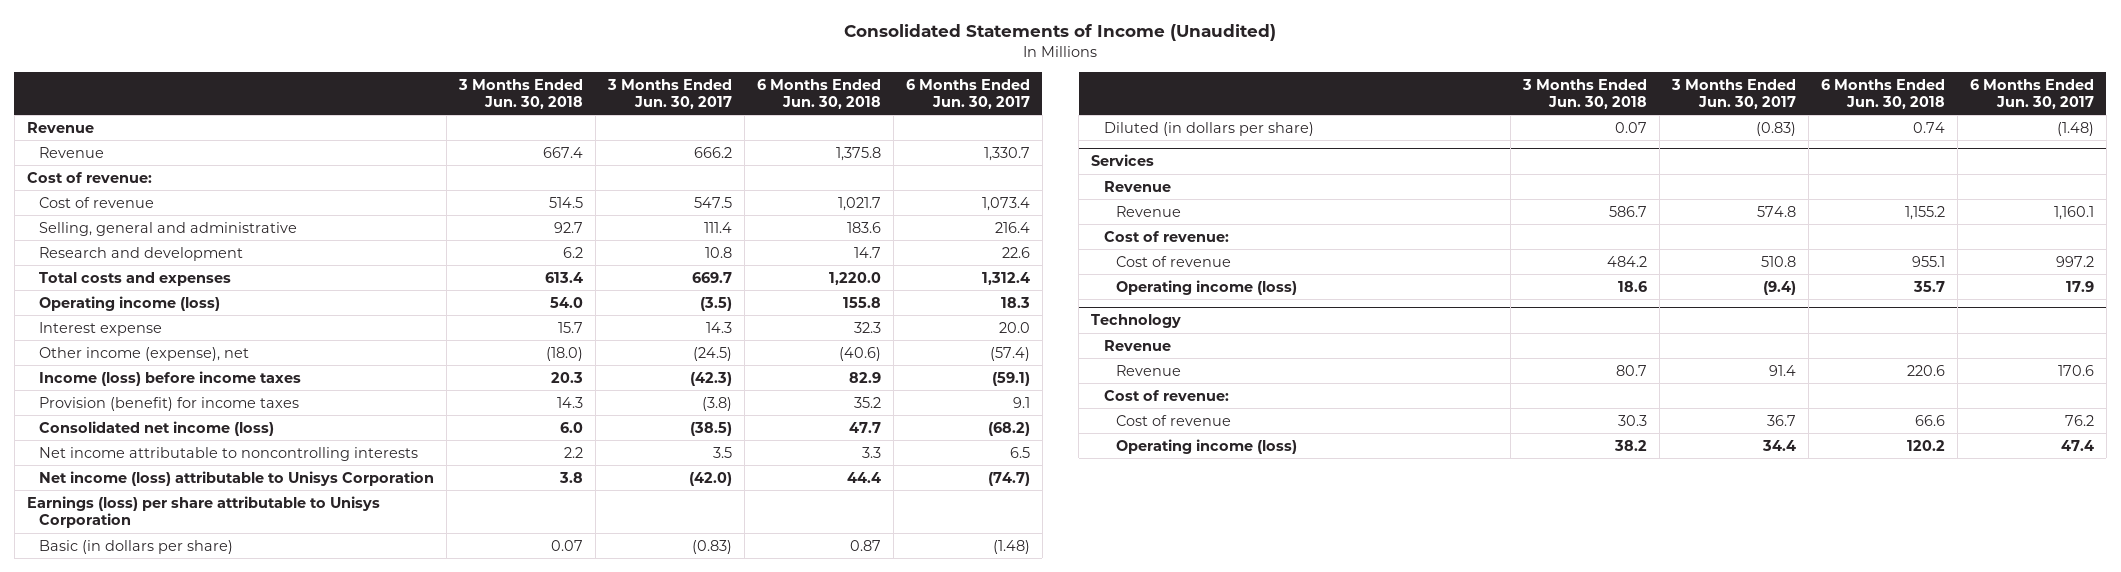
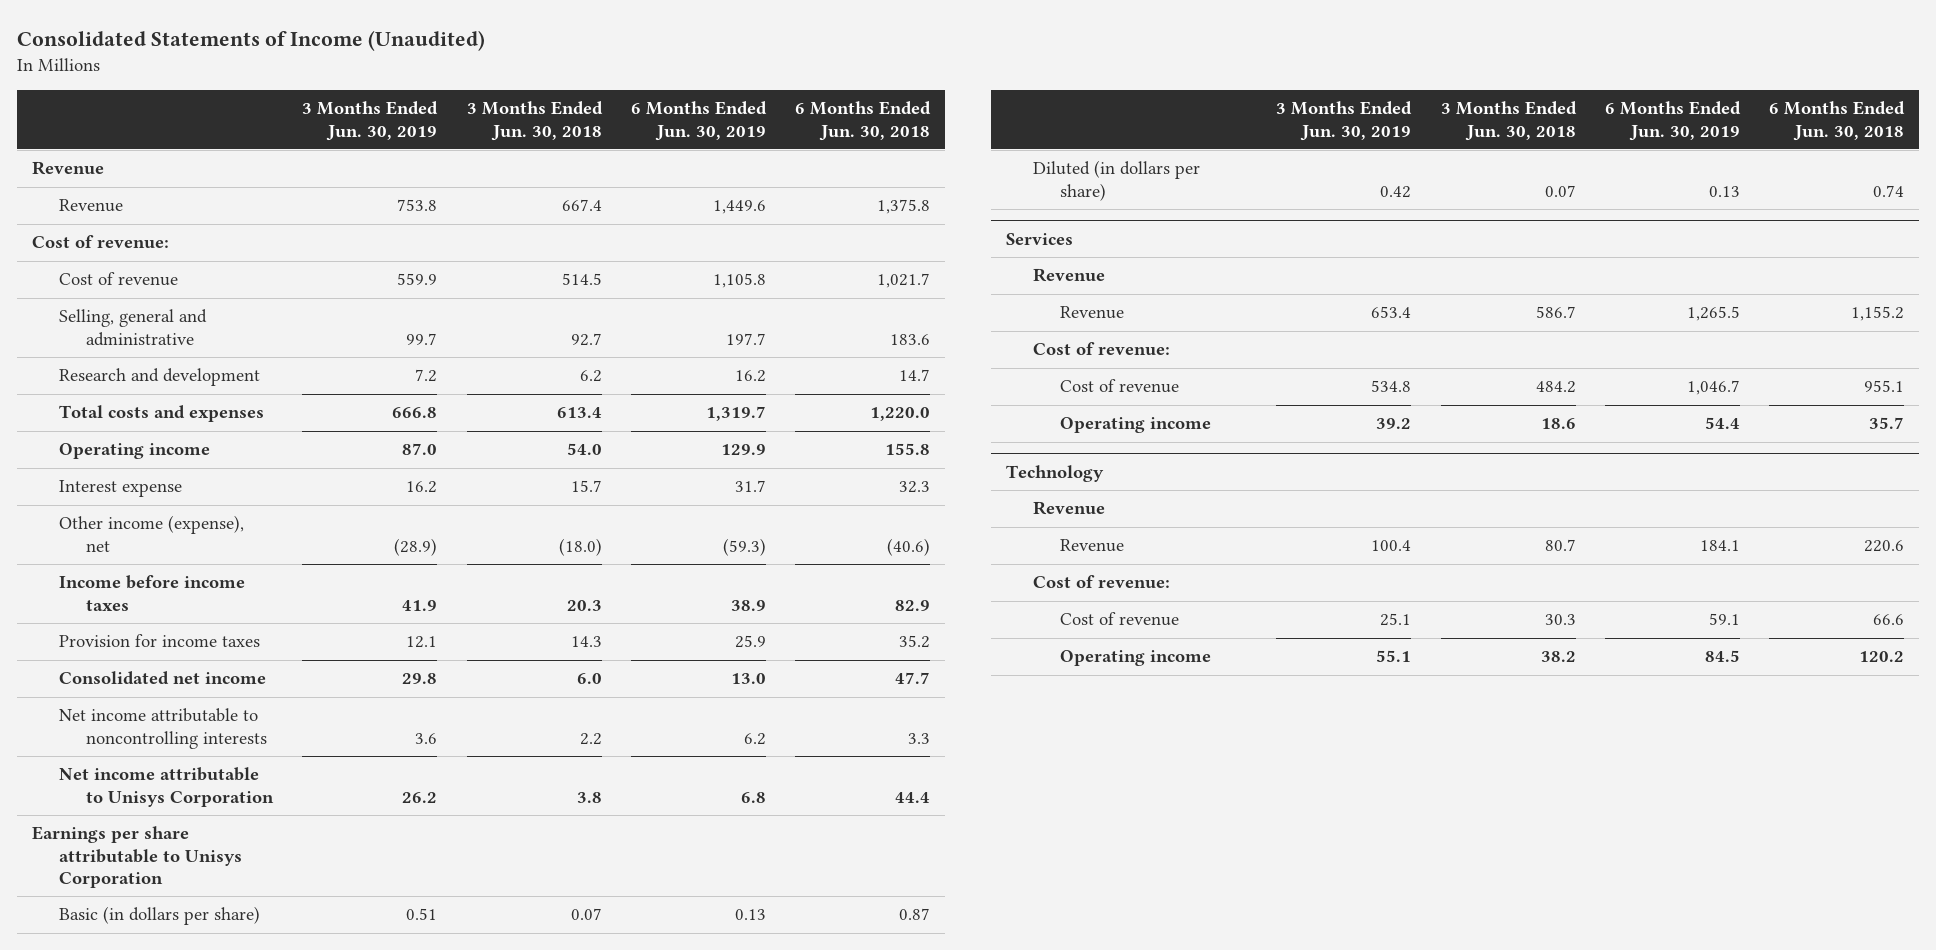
- | 3 Months Ended Jun. 30, 2018 | 3 Months Ended Jun. 30, 2017 | 6 Months Ended Jun. 30, 2018 | 6 Months Ended Jun. 30, 2017
+ | 3 Months Ended Jun. 30, 2019 | 3 Months Ended Jun. 30, 2018 | 6 Months Ended Jun. 30, 2019 | 6 Months Ended Jun. 30, 2018
- Operating income (loss) | 54.0 | (3.5) | 155.8 | 18.3
+ Operating income | 87.0 | 54.0 | 129.9 | 155.8
- Income (loss) before income taxes | 20.3 | (42.3) | 82.9 | (59.1)
- Provision (benefit) for income taxes | 14.3 | (3.8) | 35.2 | 9.1
- Consolidated net income (loss) | 6.0 | (38.5) | 47.7 | (68.2)
+ Income before income taxes | 41.9 | 20.3 | 38.9 | 82.9
+ Provision for income taxes | 12.1 | 14.3 | 25.9 | 35.2
+ Consolidated net income | 29.8 | 6.0 | 13.0 | 47.7
- Net income (loss) attributable to Unisys Corporation | 3.8 | (42.0) | 44.4 | (74.7)
- Earnings (loss) per share attributable to Unisys Corporation
+ Net income attributable to Unisys Corporation | 26.2 | 3.8 | 6.8 | 44.4
+ Earnings per share attributable to Unisys Corporation
@ Services
- Operating income (loss) | 18.6 | (9.4) | 35.7 | 17.9
+ Operating income | 39.2 | 18.6 | 54.4 | 35.7
@ Technology
- Operating income (loss) | 38.2 | 34.4 | 120.2 | 47.4
+ Operating income | 55.1 | 38.2 | 84.5 | 120.2

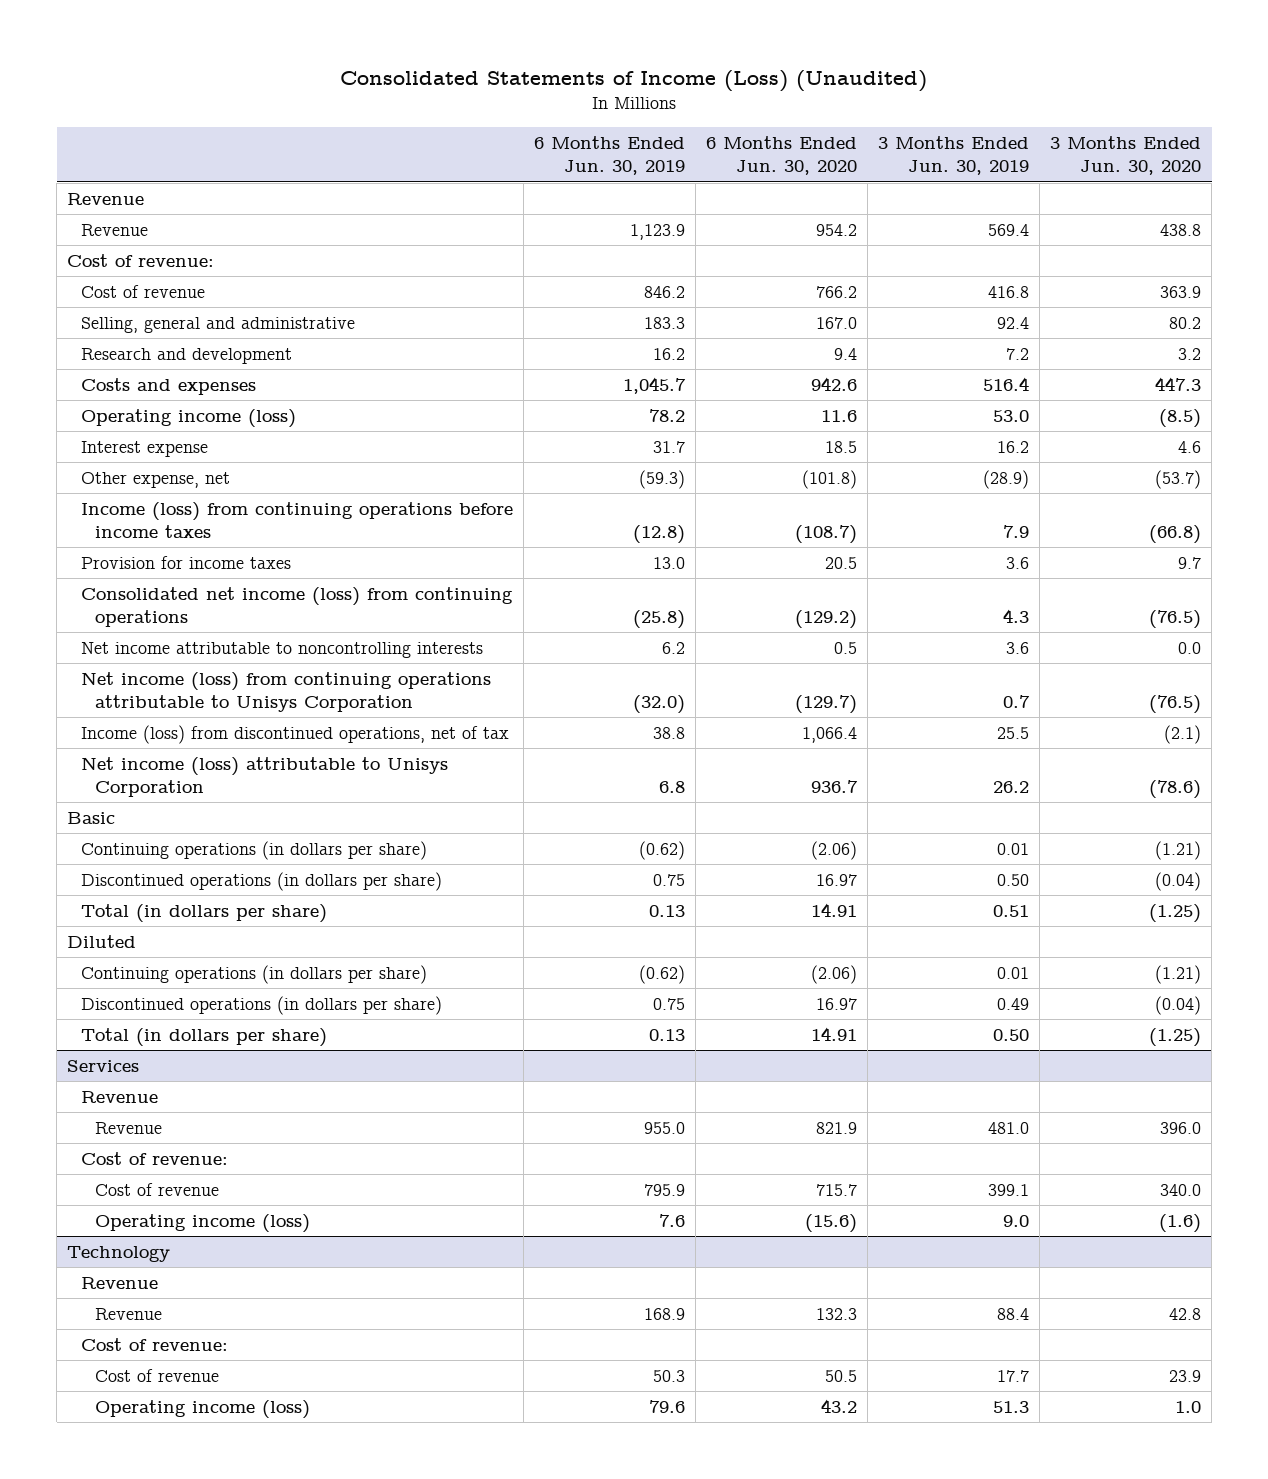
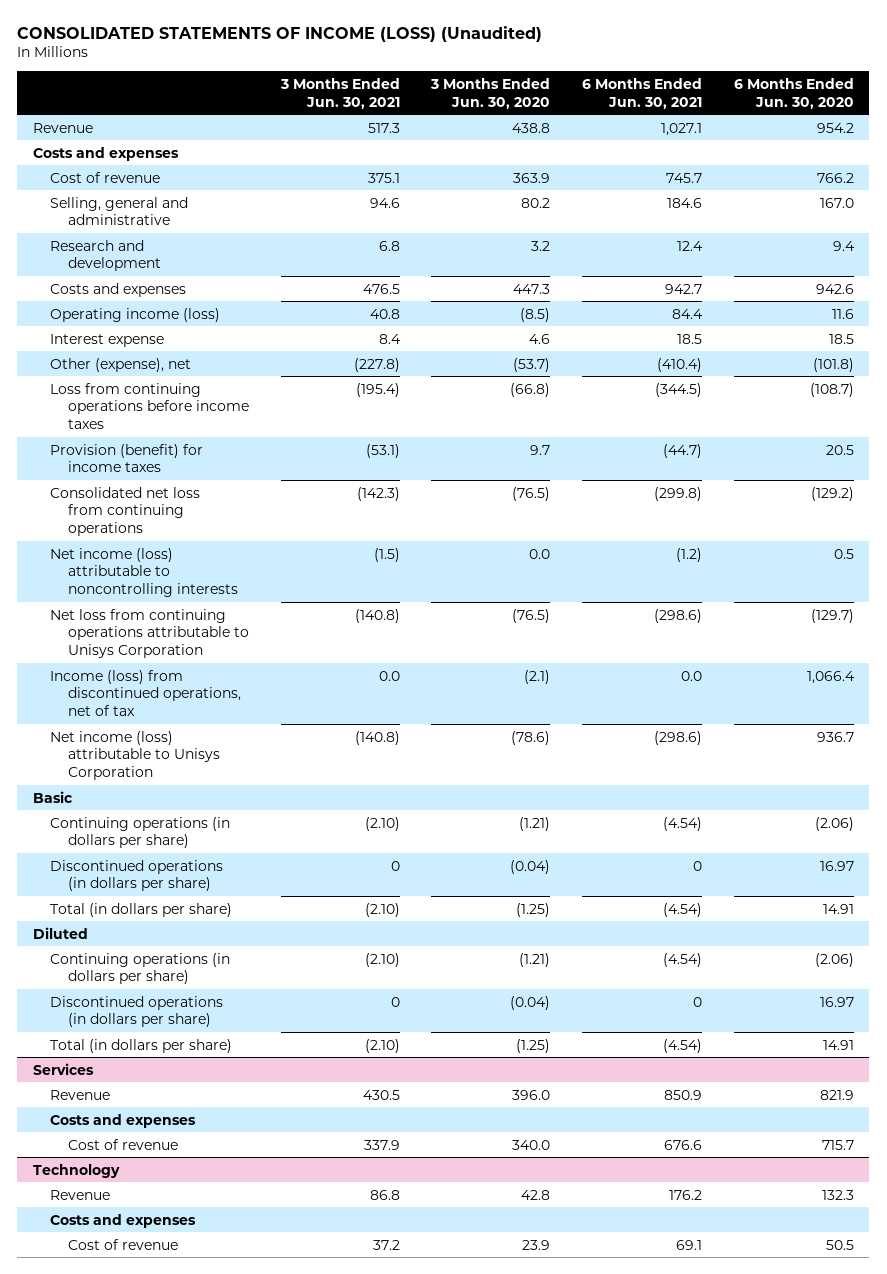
- Consolidated Statements of Income (Loss) (Unaudited)
+ CONSOLIDATED STATEMENTS OF INCOME (LOSS) (Unaudited)
- | 6 Months Ended Jun. 30, 2019 | 6 Months Ended Jun. 30, 2020 | 3 Months Ended Jun. 30, 2019 | 3 Months Ended Jun. 30, 2020
+ | 3 Months Ended Jun. 30, 2021 | 3 Months Ended Jun. 30, 2020 | 6 Months Ended Jun. 30, 2021 | 6 Months Ended Jun. 30, 2020
- Revenue
- Cost of revenue:
+ Costs and expenses
- Other expense, net | (59.3) | (101.8) | (28.9) | (53.7)
- Income (loss) from continuing operations before income taxes | (12.8) | (108.7) | 7.9 | (66.8)
- Provision for income taxes | 13.0 | 20.5 | 3.6 | 9.7
- Consolidated net income (loss) from continuing operations | (25.8) | (129.2) | 4.3 | (76.5)
- Net income attributable to noncontrolling interests | 6.2 | 0.5 | 3.6 | 0.0
- Net income (loss) from continuing operations attributable to Unisys Corporation | (32.0) | (129.7) | 0.7 | (76.5)
+ Other (expense), net | (227.8) | (53.7) | (410.4) | (101.8)
+ Loss from continuing operations before income taxes | (195.4) | (66.8) | (344.5) | (108.7)
+ Provision (benefit) for income taxes | (53.1) | 9.7 | (44.7) | 20.5
+ Consolidated net loss from continuing operations | (142.3) | (76.5) | (299.8) | (129.2)
+ Net income (loss) attributable to noncontrolling interests | (1.5) | 0.0 | (1.2) | 0.5
+ Net loss from continuing operations attributable to Unisys Corporation | (140.8) | (76.5) | (298.6) | (129.7)
@ Services
- Revenue
- Cost of revenue:
+ Costs and expenses
- Operating income (loss) | 7.6 | (15.6) | 9.0 | (1.6)
@ Technology
- Revenue
- Cost of revenue:
+ Costs and expenses
- Operating income (loss) | 79.6 | 43.2 | 51.3 | 1.0

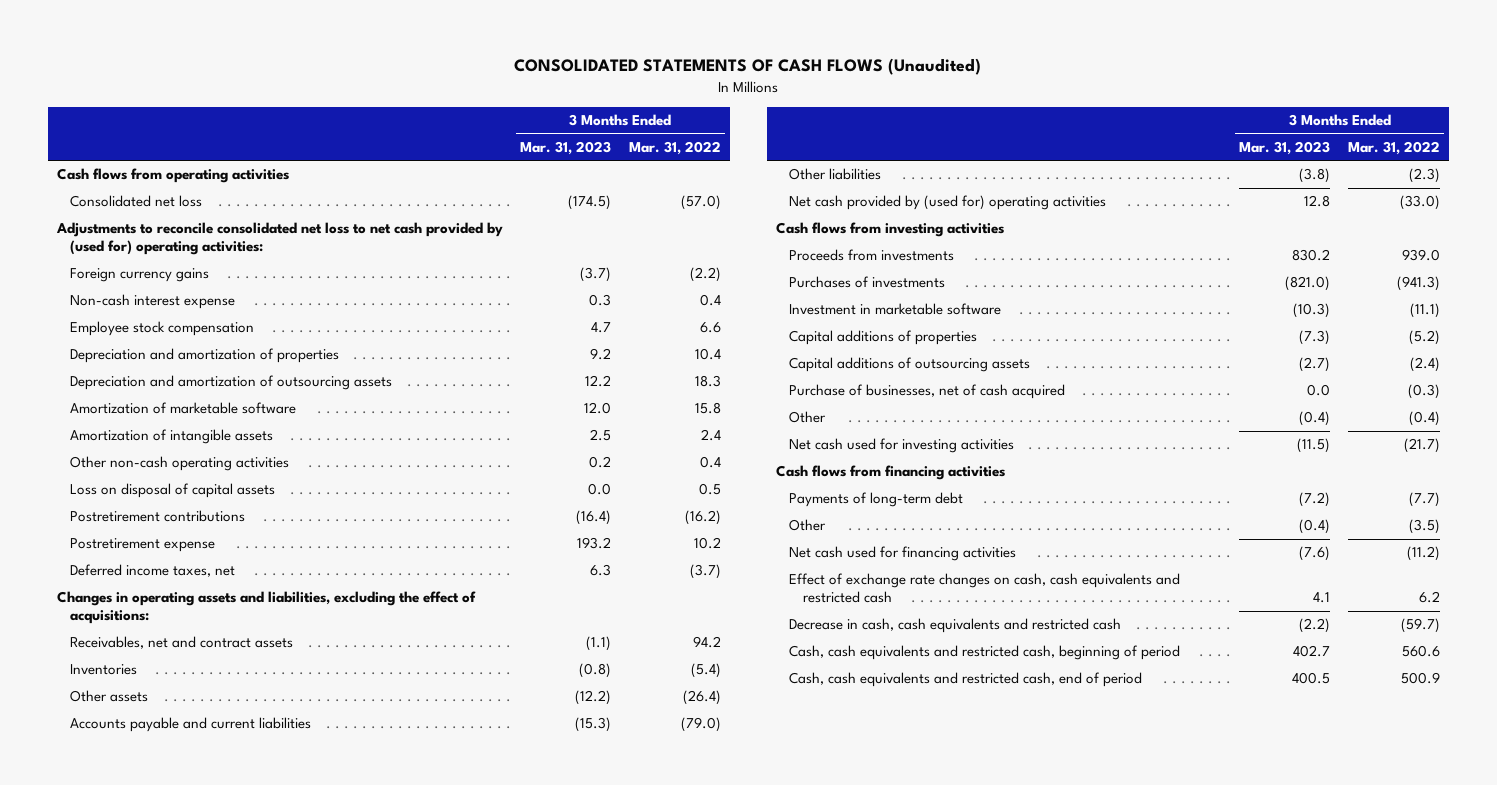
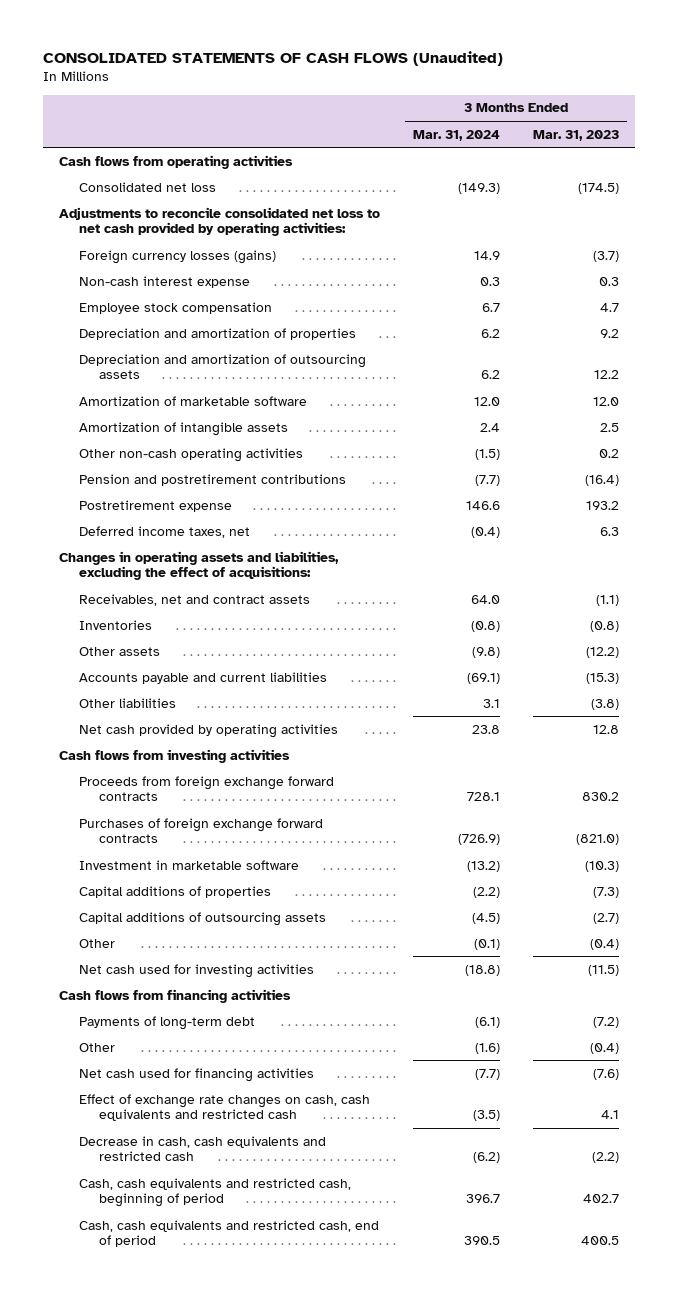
- | 3 Months Ended Mar. 31, 2023 | 3 Months Ended Mar. 31, 2022
+ | 3 Months Ended Mar. 31, 2024 | 3 Months Ended Mar. 31, 2023
- Adjustments to reconcile consolidated net loss to net cash provided by (used for) operating activities:
- Foreign currency gains | (3.7) | (2.2)
+ Adjustments to reconcile consolidated net loss to net cash provided by operating activities:
+ Foreign currency losses (gains) | 14.9 | (3.7)
- Loss on disposal of capital assets | 0.0 | 0.5
- Postretirement contributions | (16.4) | (16.2)
+ Pension and postretirement contributions | (7.7) | (16.4)
- Net cash provided by (used for) operating activities | 12.8 | (33.0)
+ Net cash provided by operating activities | 23.8 | 12.8
- Proceeds from investments | 830.2 | 939.0
- Purchases of investments | (821.0) | (941.3)
+ Proceeds from foreign exchange forward contracts | 728.1 | 830.2
+ Purchases of foreign exchange forward contracts | (726.9) | (821.0)
- Purchase of businesses, net of cash acquired | 0.0 | (0.3)

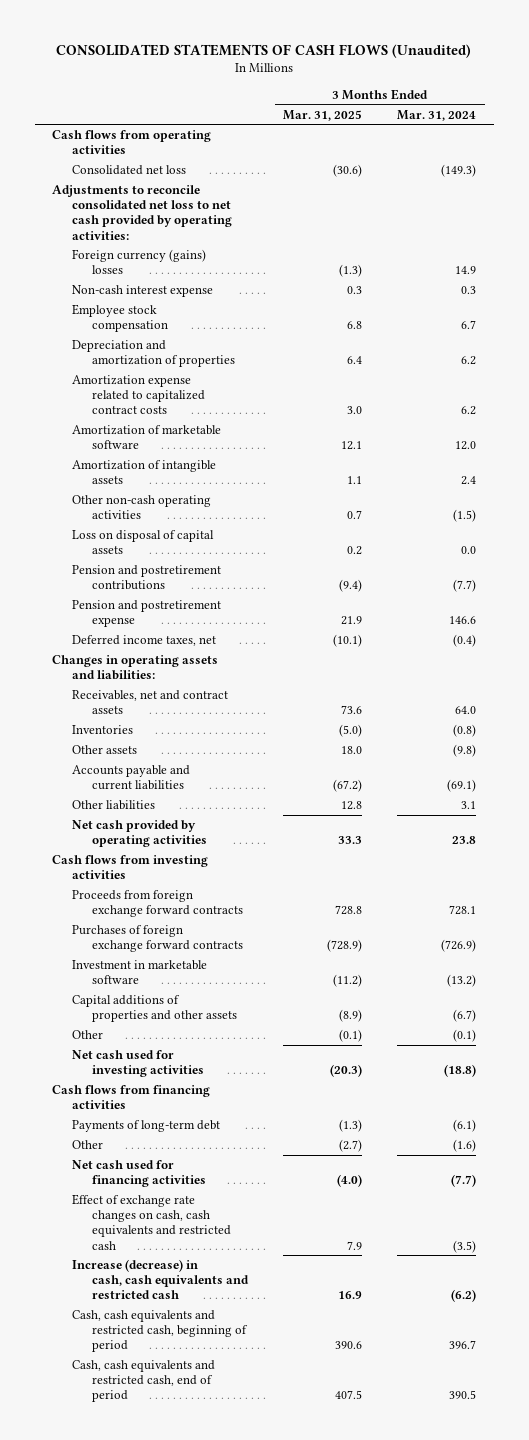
- | 3 Months Ended Mar. 31, 2024 | 3 Months Ended Mar. 31, 2023
+ | 3 Months Ended Mar. 31, 2025 | 3 Months Ended Mar. 31, 2024
- Foreign currency losses (gains) | 14.9 | (3.7)
+ Foreign currency (gains) losses | (1.3) | 14.9
- Depreciation and amortization of outsourcing assets | 6.2 | 12.2
+ Amortization expense related to capitalized contract costs | 3.0 | 6.2
+ Loss on disposal of capital assets | 0.2 | 0.0
- Postretirement expense | 146.6 | 193.2
+ Pension and postretirement expense | 21.9 | 146.6
- Changes in operating assets and liabilities, excluding the effect of acquisitions:
+ Changes in operating assets and liabilities:
- Capital additions of properties | (2.2) | (7.3)
- Capital additions of outsourcing assets | (4.5) | (2.7)
+ Capital additions of properties and other assets | (8.9) | (6.7)
- Decrease in cash, cash equivalents and restricted cash | (6.2) | (2.2)
+ Increase (decrease) in cash, cash equivalents and restricted cash | 16.9 | (6.2)

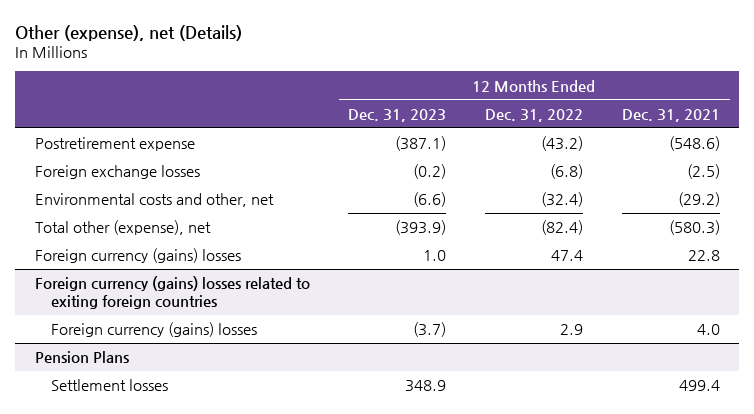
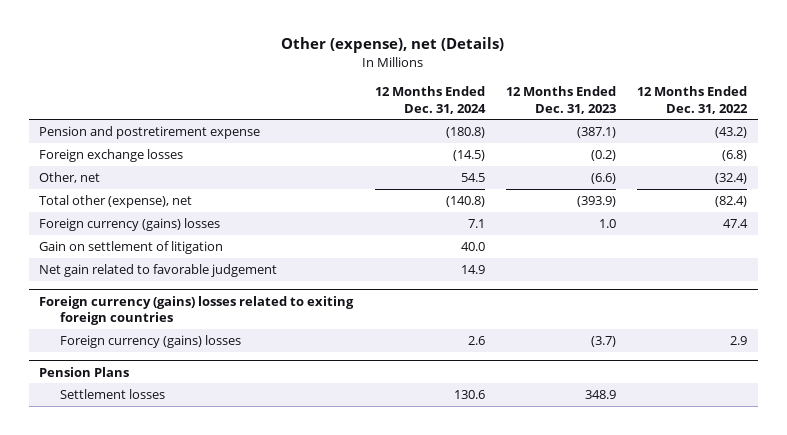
- | 12 Months Ended Dec. 31, 2023 | 12 Months Ended Dec. 31, 2022 | 12 Months Ended Dec. 31, 2021
+ | 12 Months Ended Dec. 31, 2024 | 12 Months Ended Dec. 31, 2023 | 12 Months Ended Dec. 31, 2022
- Postretirement expense | (387.1) | (43.2) | (548.6)
+ Pension and postretirement expense | (180.8) | (387.1) | (43.2)
- Environmental costs and other, net | (6.6) | (32.4) | (29.2)
+ Other, net | 54.5 | (6.6) | (32.4)
+ Gain on settlement of litigation | 40.0 | |
+ Net gain related to favorable judgement | 14.9 | |

